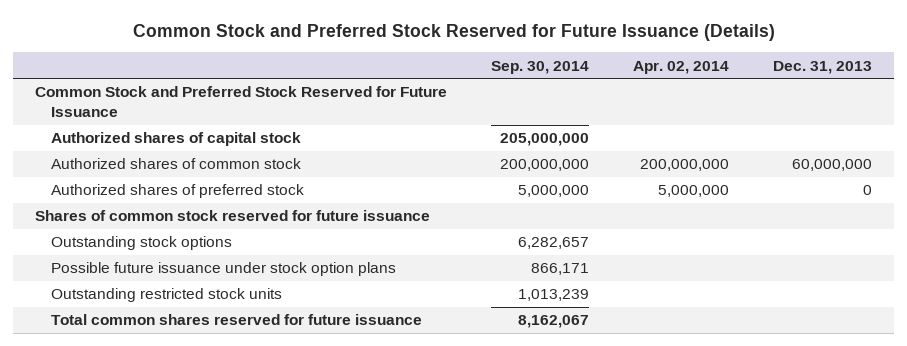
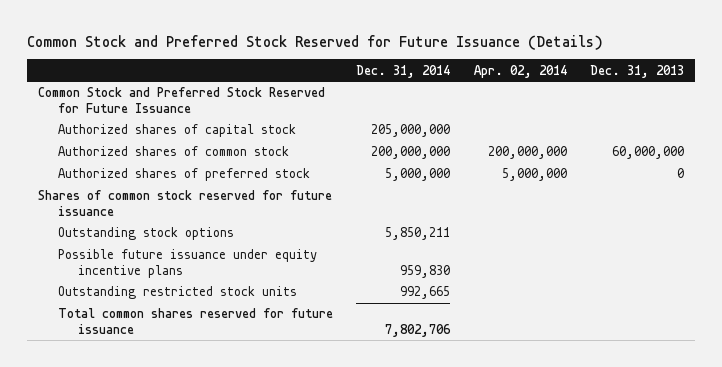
- | Sep. 30, 2014 | Apr. 02, 2014 | Dec. 31, 2013
+ | Dec. 31, 2014 | Apr. 02, 2014 | Dec. 31, 2013
- Possible future issuance under stock option plans | 866,171 | |
+ Possible future issuance under equity incentive plans | 959,830 | |

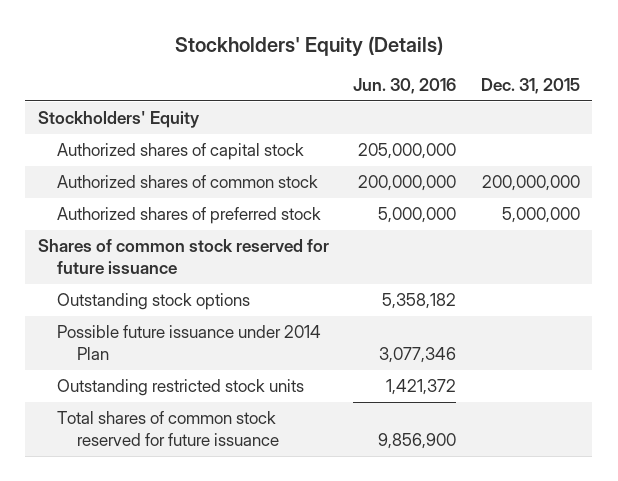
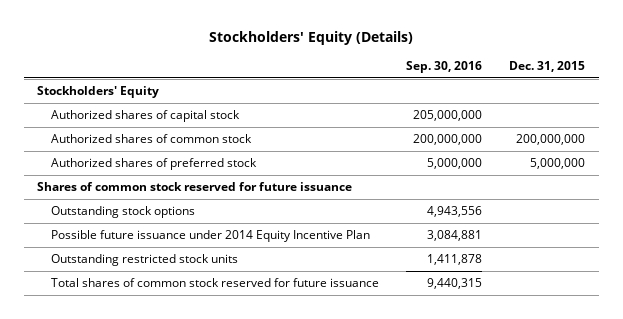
- | Jun. 30, 2016 | Dec. 31, 2015
+ | Sep. 30, 2016 | Dec. 31, 2015
- Possible future issuance under 2014 Plan | 3,077,346 |
+ Possible future issuance under 2014 Equity Incentive Plan | 3,084,881 |

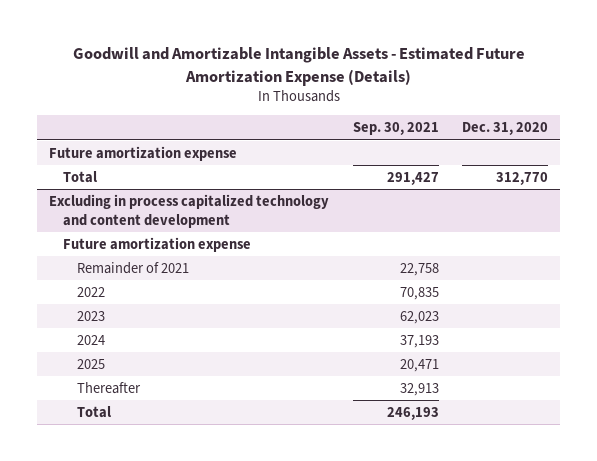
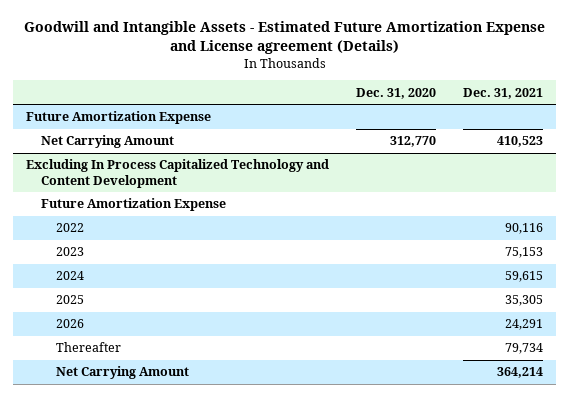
- Goodwill and Amortizable Intangible Assets - Estimated Future Amortization Expense (Details)
+ Goodwill and Intangible Assets - Estimated Future Amortization Expense and License agreement (Details)
- | Sep. 30, 2021 | Dec. 31, 2020
+ | Dec. 31, 2020 | Dec. 31, 2021
- Future amortization expense
- Total | 291,427 | 312,770
- Excluding in process capitalized technology and content development
- Future amortization expense
- Remainder of 2021 | 22,758 |
+ Future Amortization Expense
+ Net Carrying Amount | 312,770 | 410,523
+ Excluding In Process Capitalized Technology and Content Development
+ Future Amortization Expense
+ 2026 | | 24,291
- Total | 246,193 |
+ Net Carrying Amount | | 364,214

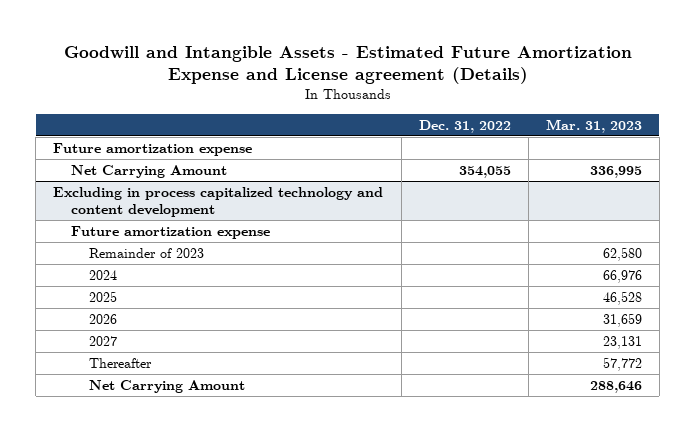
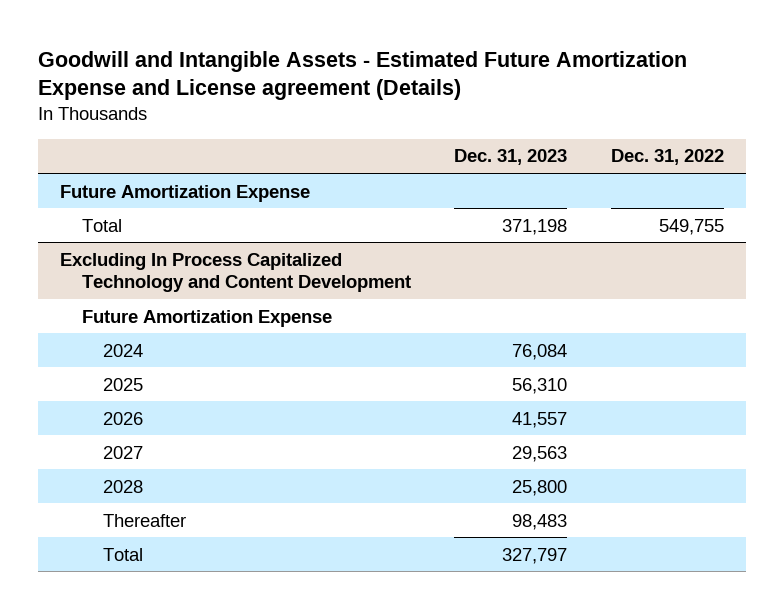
- | Dec. 31, 2022 | Mar. 31, 2023
+ | Dec. 31, 2023 | Dec. 31, 2022
- Future amortization expense
- Net Carrying Amount | 354,055 | 336,995
- Excluding in process capitalized technology and content development
- Future amortization expense
- Remainder of 2023 | | 62,580
+ Future Amortization Expense
+ Total | 371,198 | 549,755
+ Excluding In Process Capitalized Technology and Content Development
+ Future Amortization Expense
+ 2028 | 25,800 |
- Net Carrying Amount | | 288,646
+ Total | 327,797 |

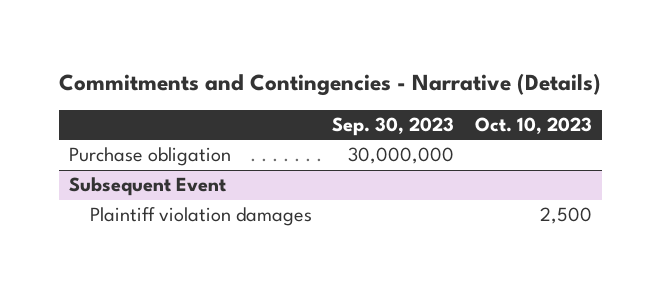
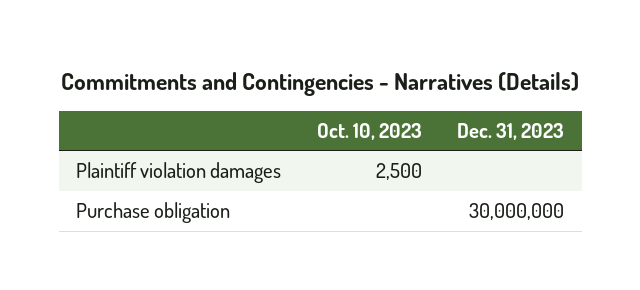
- Commitments and Contingencies - Narrative (Details)
+ Commitments and Contingencies - Narratives (Details)
- | Sep. 30, 2023 | Oct. 10, 2023
+ | Oct. 10, 2023 | Dec. 31, 2023
+ Plaintiff violation damages | 2,500 |
- Subsequent Event
- Plaintiff violation damages | | 2,500

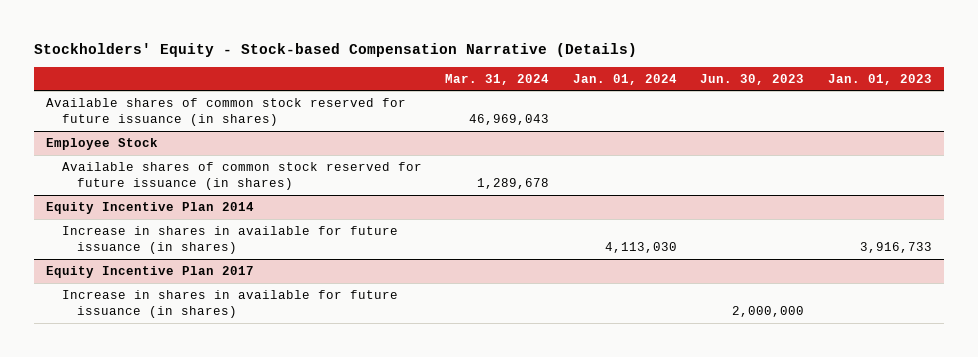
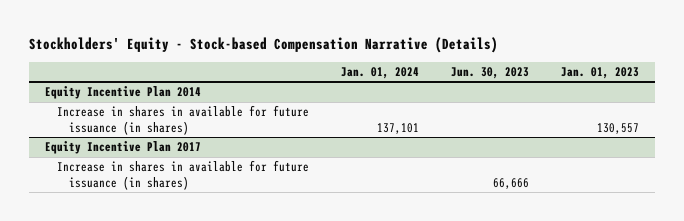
- | Mar. 31, 2024 | Jan. 01, 2024 | Jun. 30, 2023 | Jan. 01, 2023
+ | Jan. 01, 2024 | Jun. 30, 2023 | Jan. 01, 2023
- Available shares of common stock reserved for future issuance (in shares) | 46,969,043 | | |
- Employee Stock
- Available shares of common stock reserved for future issuance (in shares) | 1,289,678 | | |
@ Equity Incentive Plan 2014
- Increase in shares in available for future issuance (in shares) | | 4,113,030 | | 3,916,733
+ Increase in shares in available for future issuance (in shares) | 137,101 | | 130,557
@ Equity Incentive Plan 2017
- Increase in shares in available for future issuance (in shares) | | | 2,000,000 |
+ Increase in shares in available for future issuance (in shares) | | 66,666 |

